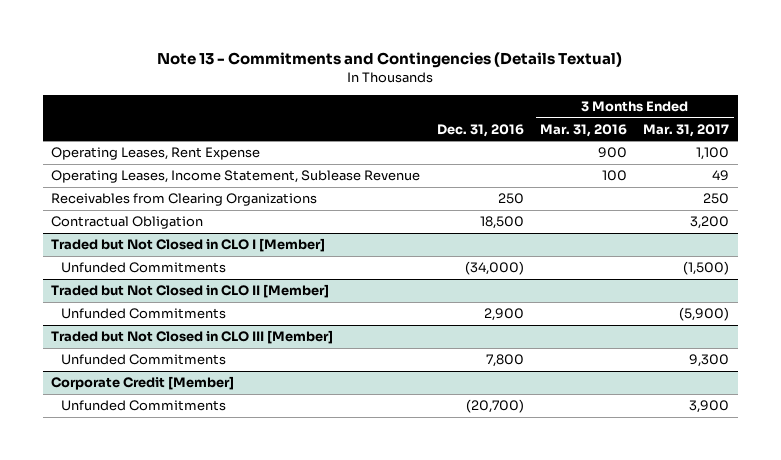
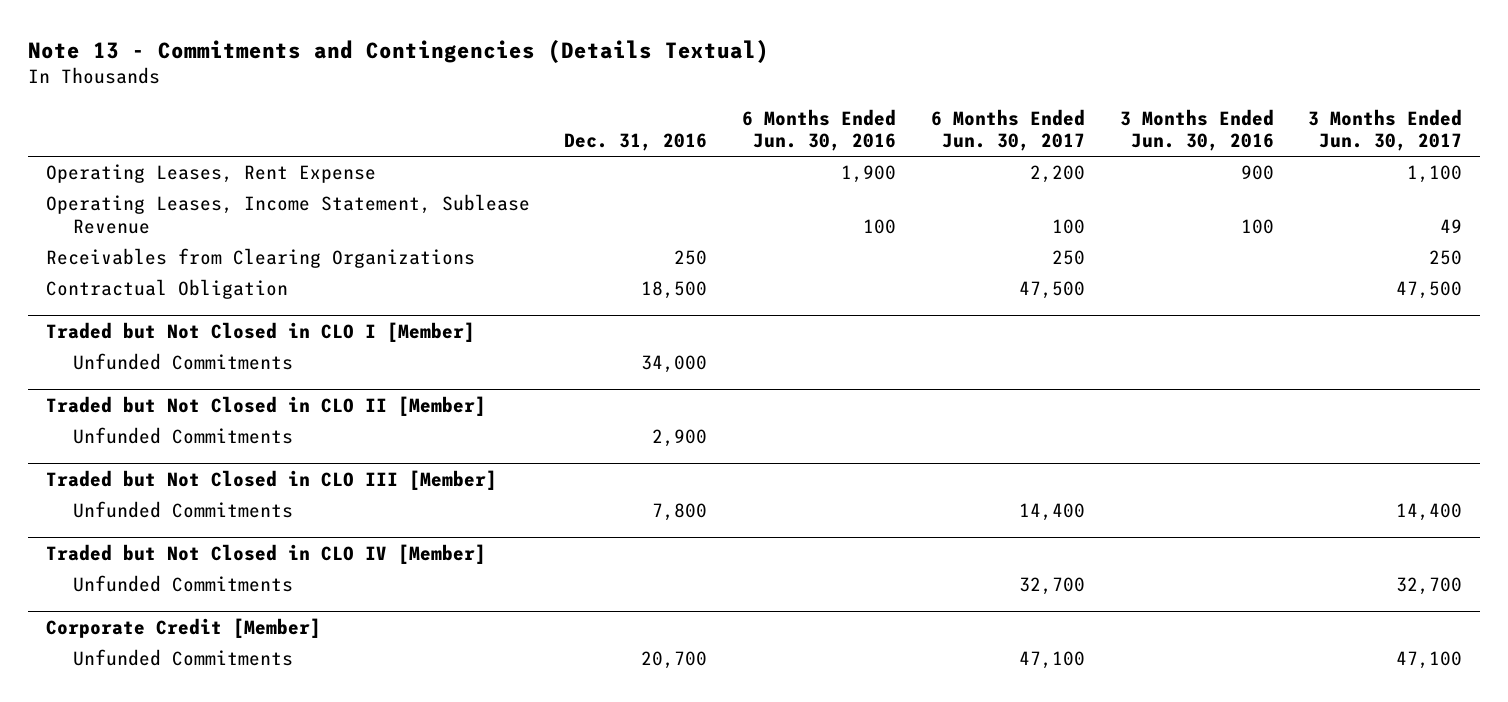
- | Dec. 31, 2016 | 3 Months Ended Mar. 31, 2016 | 3 Months Ended Mar. 31, 2017
+ | Dec. 31, 2016 | 6 Months Ended Jun. 30, 2016 | 6 Months Ended Jun. 30, 2017 | 3 Months Ended Jun. 30, 2016 | 3 Months Ended Jun. 30, 2017
@ Traded but Not Closed in CLO I [Member]
- Unfunded Commitments | (34,000) | | (1,500)
+ Unfunded Commitments | 34,000 | | | |
+ Traded but Not Closed in CLO IV [Member]
+ Unfunded Commitments | | | 32,700 | | 32,700
@ Corporate Credit [Member]
- Unfunded Commitments | (20,700) | | 3,900
+ Unfunded Commitments | 20,700 | | 47,100 | | 47,100

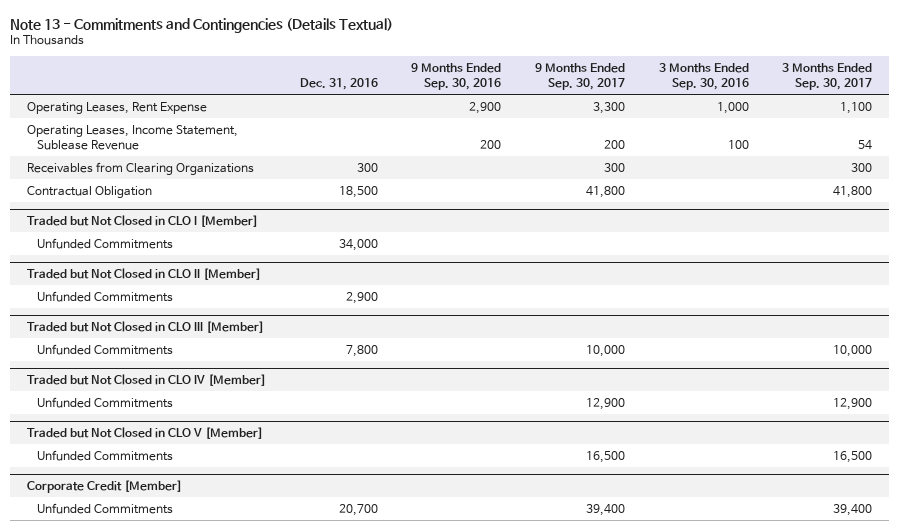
- | Dec. 31, 2016 | 6 Months Ended Jun. 30, 2016 | 6 Months Ended Jun. 30, 2017 | 3 Months Ended Jun. 30, 2016 | 3 Months Ended Jun. 30, 2017
+ | Dec. 31, 2016 | 9 Months Ended Sep. 30, 2016 | 9 Months Ended Sep. 30, 2017 | 3 Months Ended Sep. 30, 2016 | 3 Months Ended Sep. 30, 2017
- Receivables from Clearing Organizations | 250 | | 250 | | 250
+ Receivables from Clearing Organizations | 300 | | 300 | | 300
+ Traded but Not Closed in CLO V [Member]
+ Unfunded Commitments | | | 16,500 | | 16,500

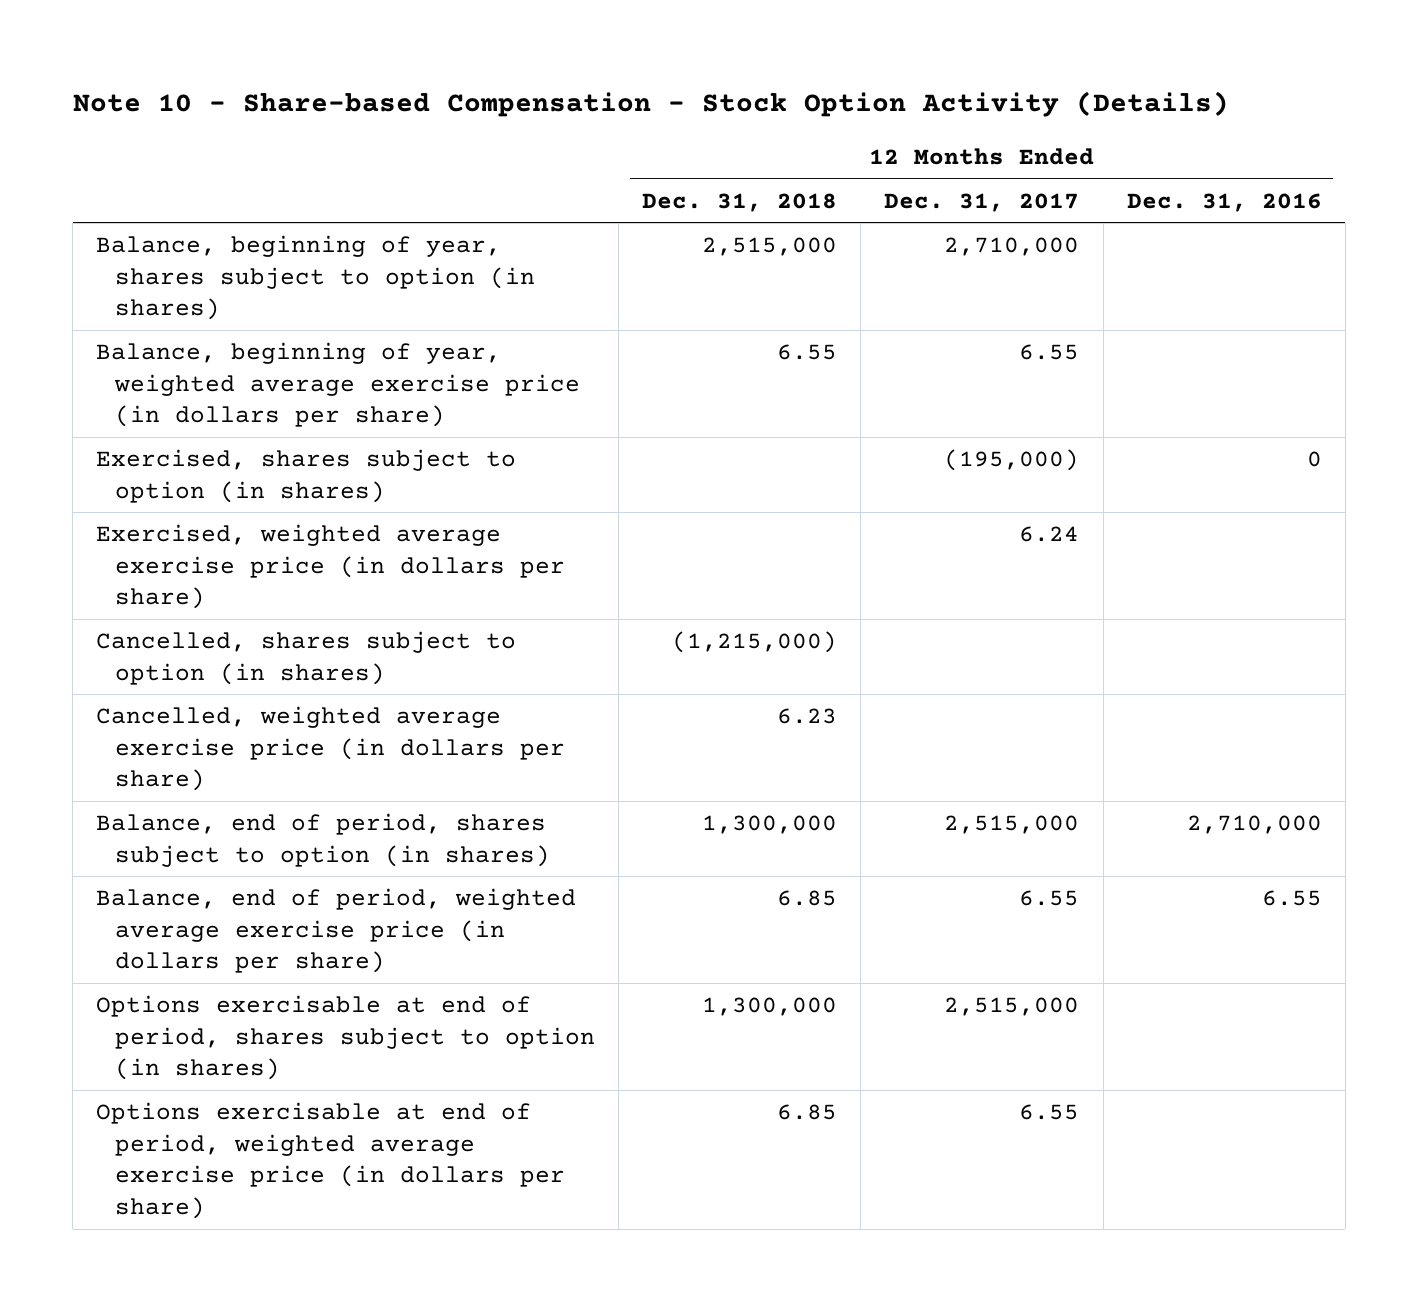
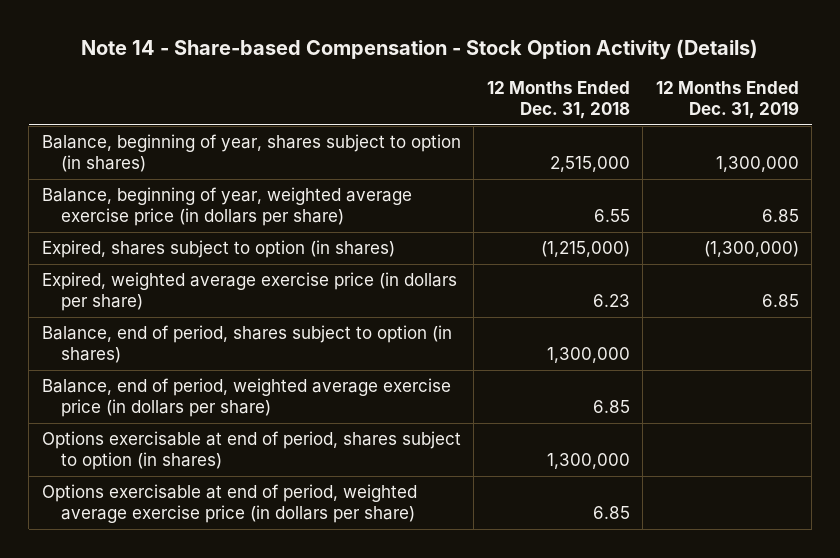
- Note 10 - Share-based Compensation - Stock Option Activity (Details)
+ Note 14 - Share-based Compensation - Stock Option Activity (Details)
- | 12 Months Ended Dec. 31, 2018 | 12 Months Ended Dec. 31, 2017 | 12 Months Ended Dec. 31, 2016
+ | 12 Months Ended Dec. 31, 2018 | 12 Months Ended Dec. 31, 2019
- Exercised, shares subject to option (in shares) | | (195,000) | 0
- Exercised, weighted average exercise price (in dollars per share) | | 6.24 |
- Cancelled, shares subject to option (in shares) | (1,215,000) | |
- Cancelled, weighted average exercise price (in dollars per share) | 6.23 | |
+ Expired, shares subject to option (in shares) | (1,215,000) | (1,300,000)
+ Expired, weighted average exercise price (in dollars per share) | 6.23 | 6.85

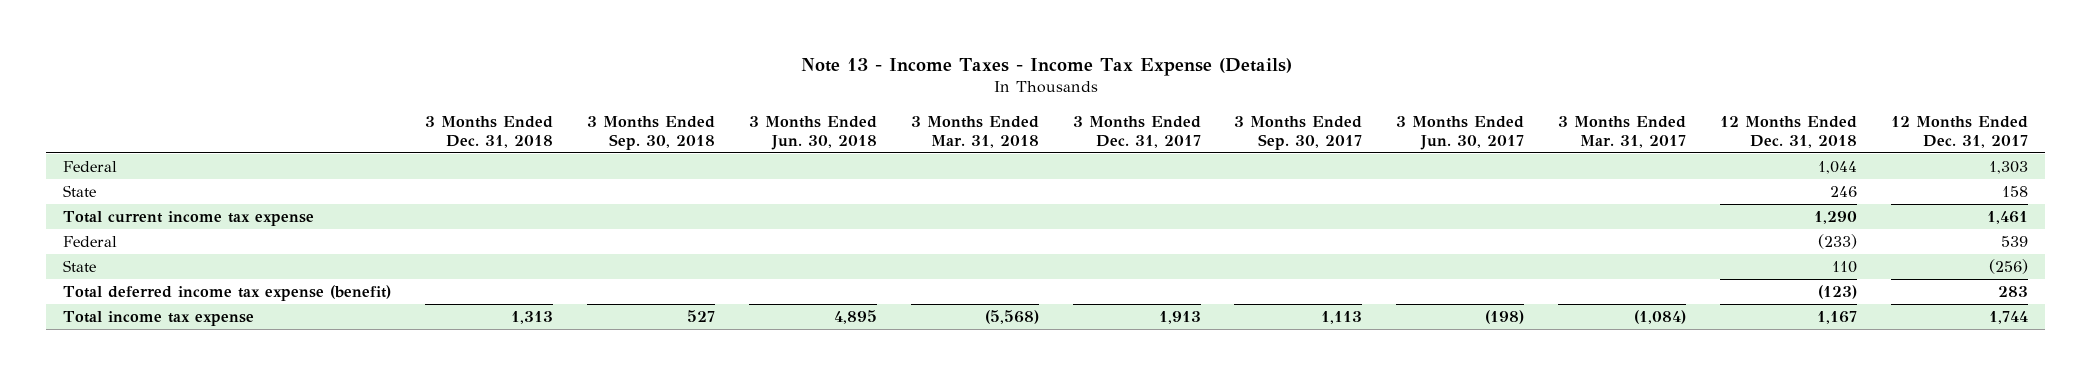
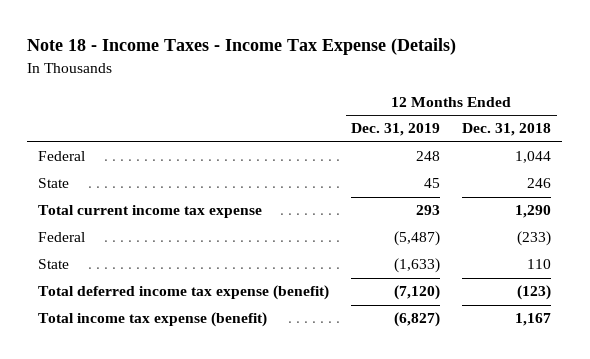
- Note 13 - Income Taxes - Income Tax Expense (Details)
+ Note 18 - Income Taxes - Income Tax Expense (Details)
- | 3 Months Ended Dec. 31, 2018 | 3 Months Ended Sep. 30, 2018 | 3 Months Ended Jun. 30, 2018 | 3 Months Ended Mar. 31, 2018 | 3 Months Ended Dec. 31, 2017 | 3 Months Ended Sep. 30, 2017 | 3 Months Ended Jun. 30, 2017 | 3 Months Ended Mar. 31, 2017 | 12 Months Ended Dec. 31, 2018 | 12 Months Ended Dec. 31, 2017
+ | 12 Months Ended Dec. 31, 2019 | 12 Months Ended Dec. 31, 2018
- Total income tax expense | 1,313 | 527 | 4,895 | (5,568) | 1,913 | 1,113 | (198) | (1,084) | 1,167 | 1,744
+ Total income tax expense (benefit) | (6,827) | 1,167

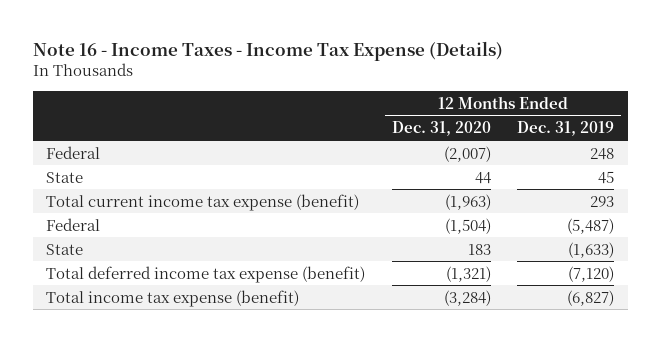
- Note 18 - Income Taxes - Income Tax Expense (Details)
+ Note 16 - Income Taxes - Income Tax Expense (Details)
- | 12 Months Ended Dec. 31, 2019 | 12 Months Ended Dec. 31, 2018
+ | 12 Months Ended Dec. 31, 2020 | 12 Months Ended Dec. 31, 2019
- Total current income tax expense | 293 | 1,290
+ Total current income tax expense (benefit) | (1,963) | 293

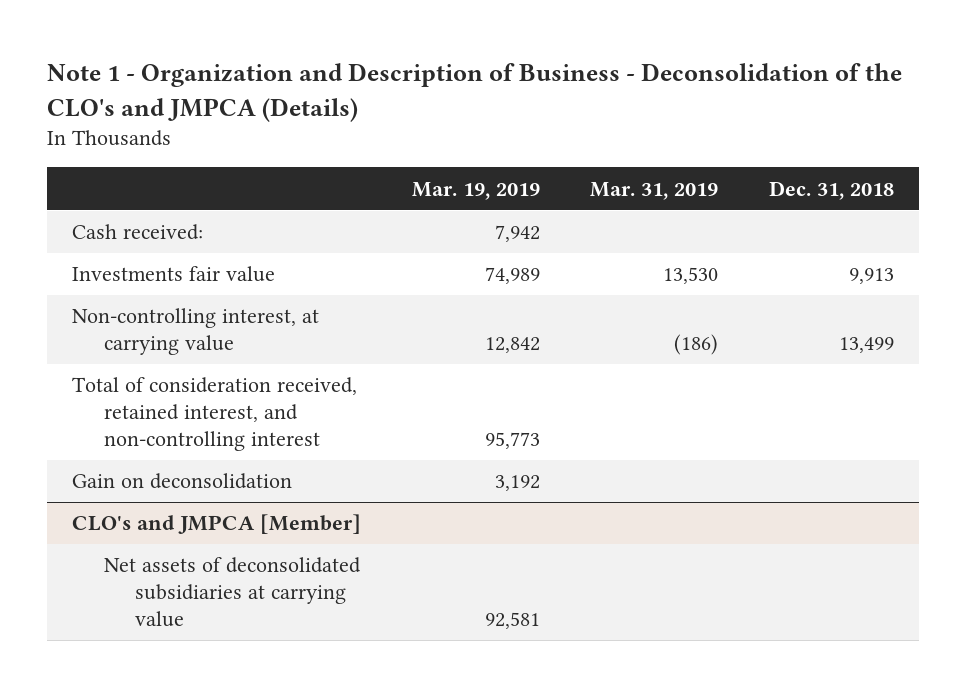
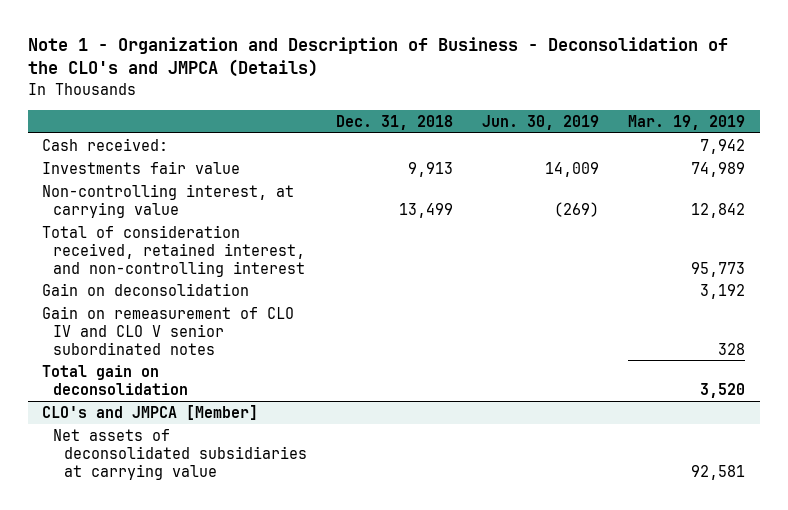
- | Mar. 19, 2019 | Mar. 31, 2019 | Dec. 31, 2018
+ | Dec. 31, 2018 | Jun. 30, 2019 | Mar. 19, 2019
+ Gain on remeasurement of CLO IV and CLO V senior subordinated notes | | | 328
+ Total gain on deconsolidation | | | 3,520

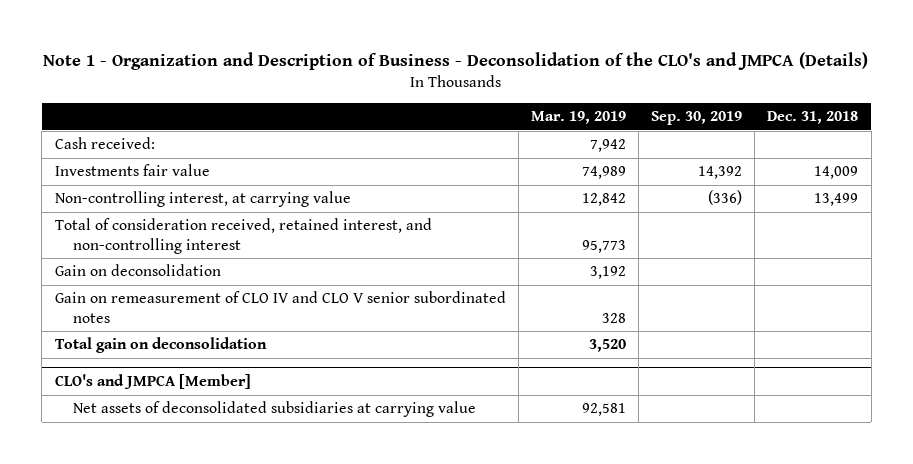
- | Dec. 31, 2018 | Jun. 30, 2019 | Mar. 19, 2019
+ | Mar. 19, 2019 | Sep. 30, 2019 | Dec. 31, 2018
- Investments fair value | 9,913 | 14,009 | 74,989
+ Investments fair value | 74,989 | 14,392 | 14,009

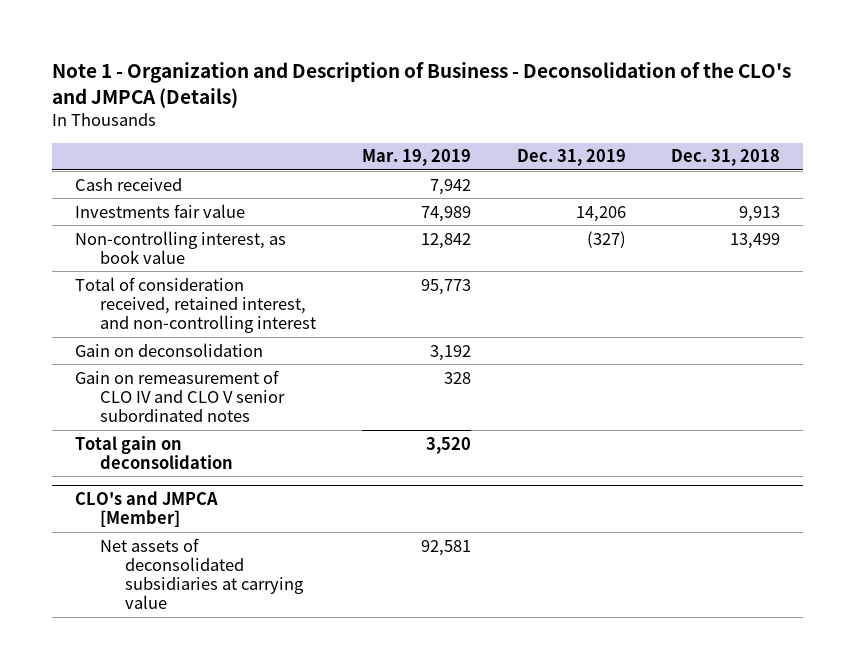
- | Mar. 19, 2019 | Sep. 30, 2019 | Dec. 31, 2018
+ | Mar. 19, 2019 | Dec. 31, 2019 | Dec. 31, 2018
- Cash received: | 7,942 | |
- Investments fair value | 74,989 | 14,392 | 14,009
- Non-controlling interest, at carrying value | 12,842 | (336) | 13,499
+ Cash received | 7,942 | |
+ Investments fair value | 74,989 | 14,206 | 9,913
+ Non-controlling interest, as book value | 12,842 | (327) | 13,499

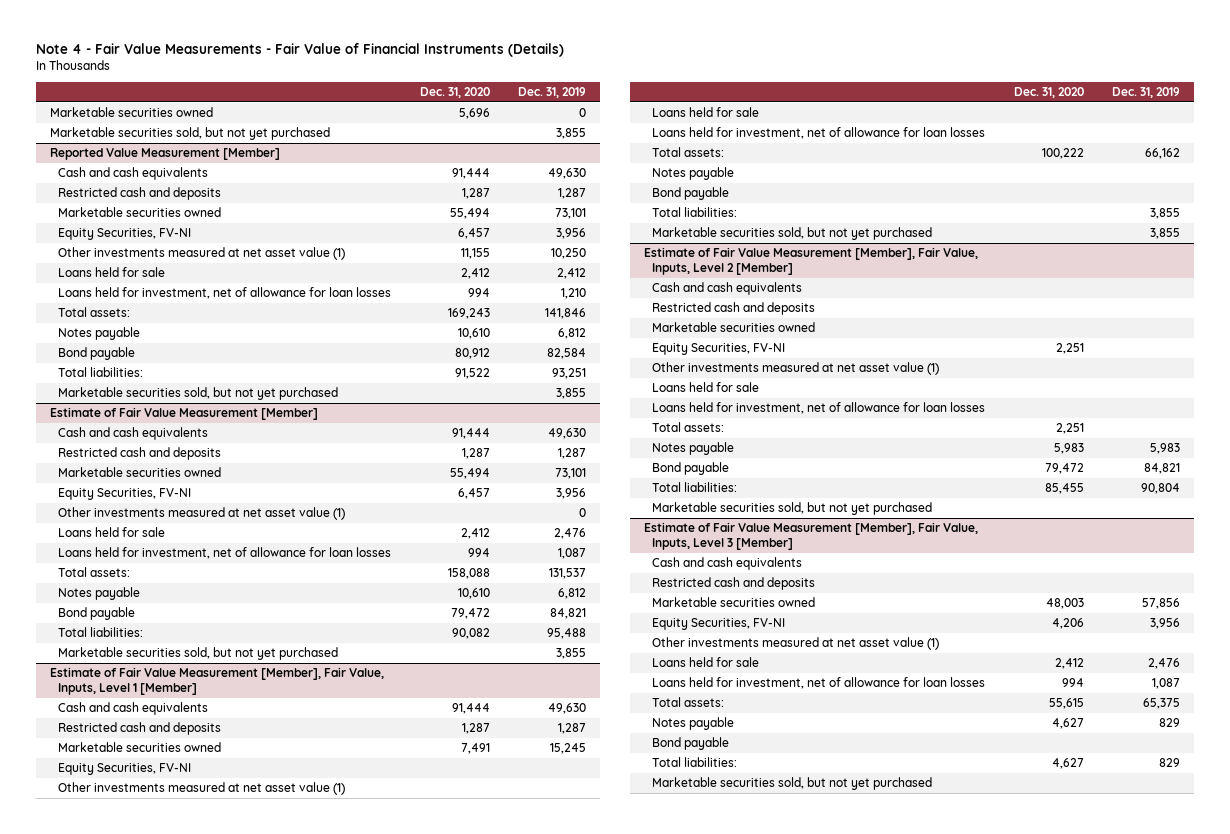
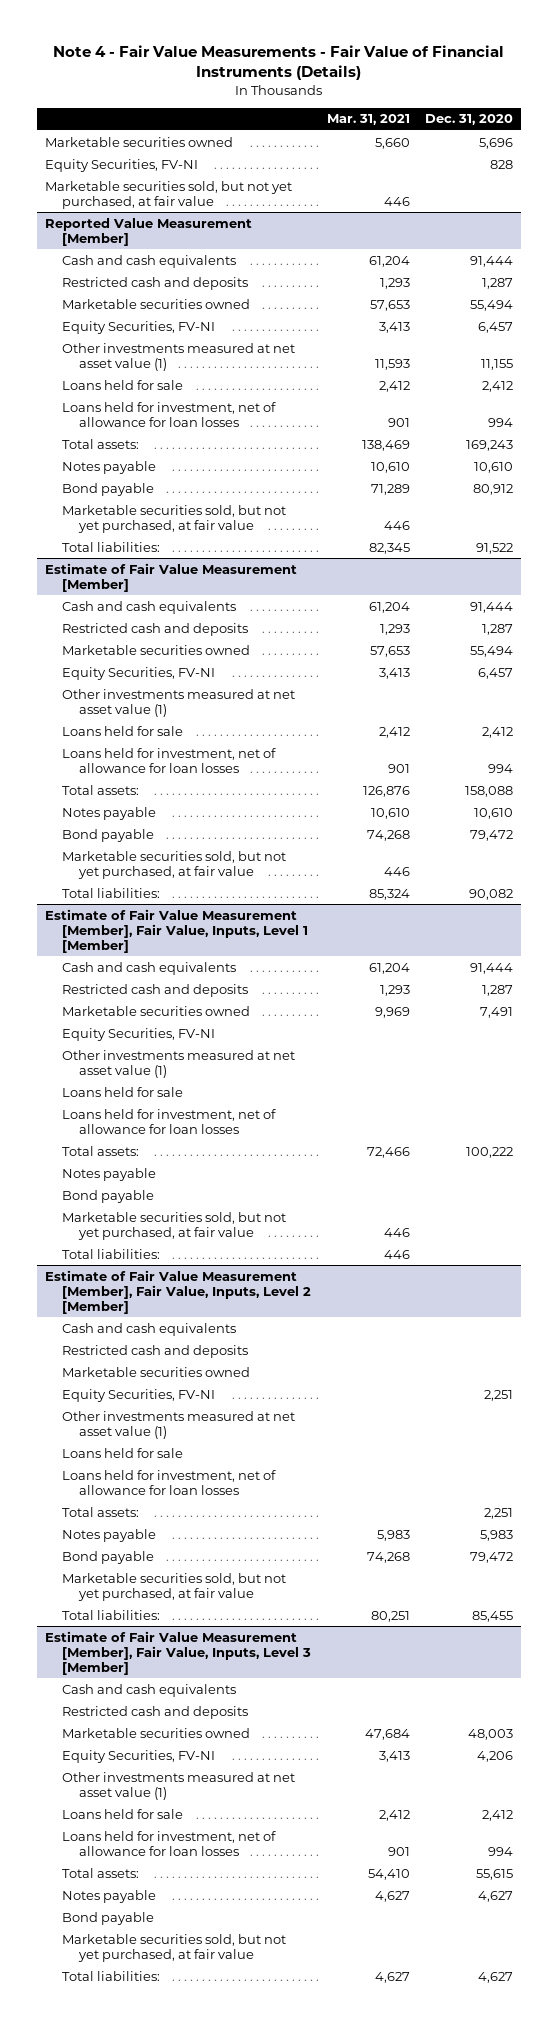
- | Dec. 31, 2020 | Dec. 31, 2019
+ | Mar. 31, 2021 | Dec. 31, 2020
- Marketable securities sold, but not yet purchased | | 3,855
+ Equity Securities, FV-NI | | 828
+ Marketable securities sold, but not yet purchased, at fair value | 446 |
@ Reported Value Measurement [Member]
+ Marketable securities sold, but not yet purchased, at fair value | 446 |
- Marketable securities sold, but not yet purchased | | 3,855
@ Estimate of Fair Value Measurement [Member]
+ Marketable securities sold, but not yet purchased, at fair value | 446 |
- Marketable securities sold, but not yet purchased | | 3,855
@ Estimate of Fair Value Measurement [Member], Fair Value, Inputs, Level 1 [Member]
+ Marketable securities sold, but not yet purchased, at fair value | 446 |
- Marketable securities sold, but not yet purchased | | 3,855
@ Estimate of Fair Value Measurement [Member], Fair Value, Inputs, Level 2 [Member]
+ Marketable securities sold, but not yet purchased, at fair value
- Marketable securities sold, but not yet purchased
@ Estimate of Fair Value Measurement [Member], Fair Value, Inputs, Level 3 [Member]
+ Marketable securities sold, but not yet purchased, at fair value
- Marketable securities sold, but not yet purchased

